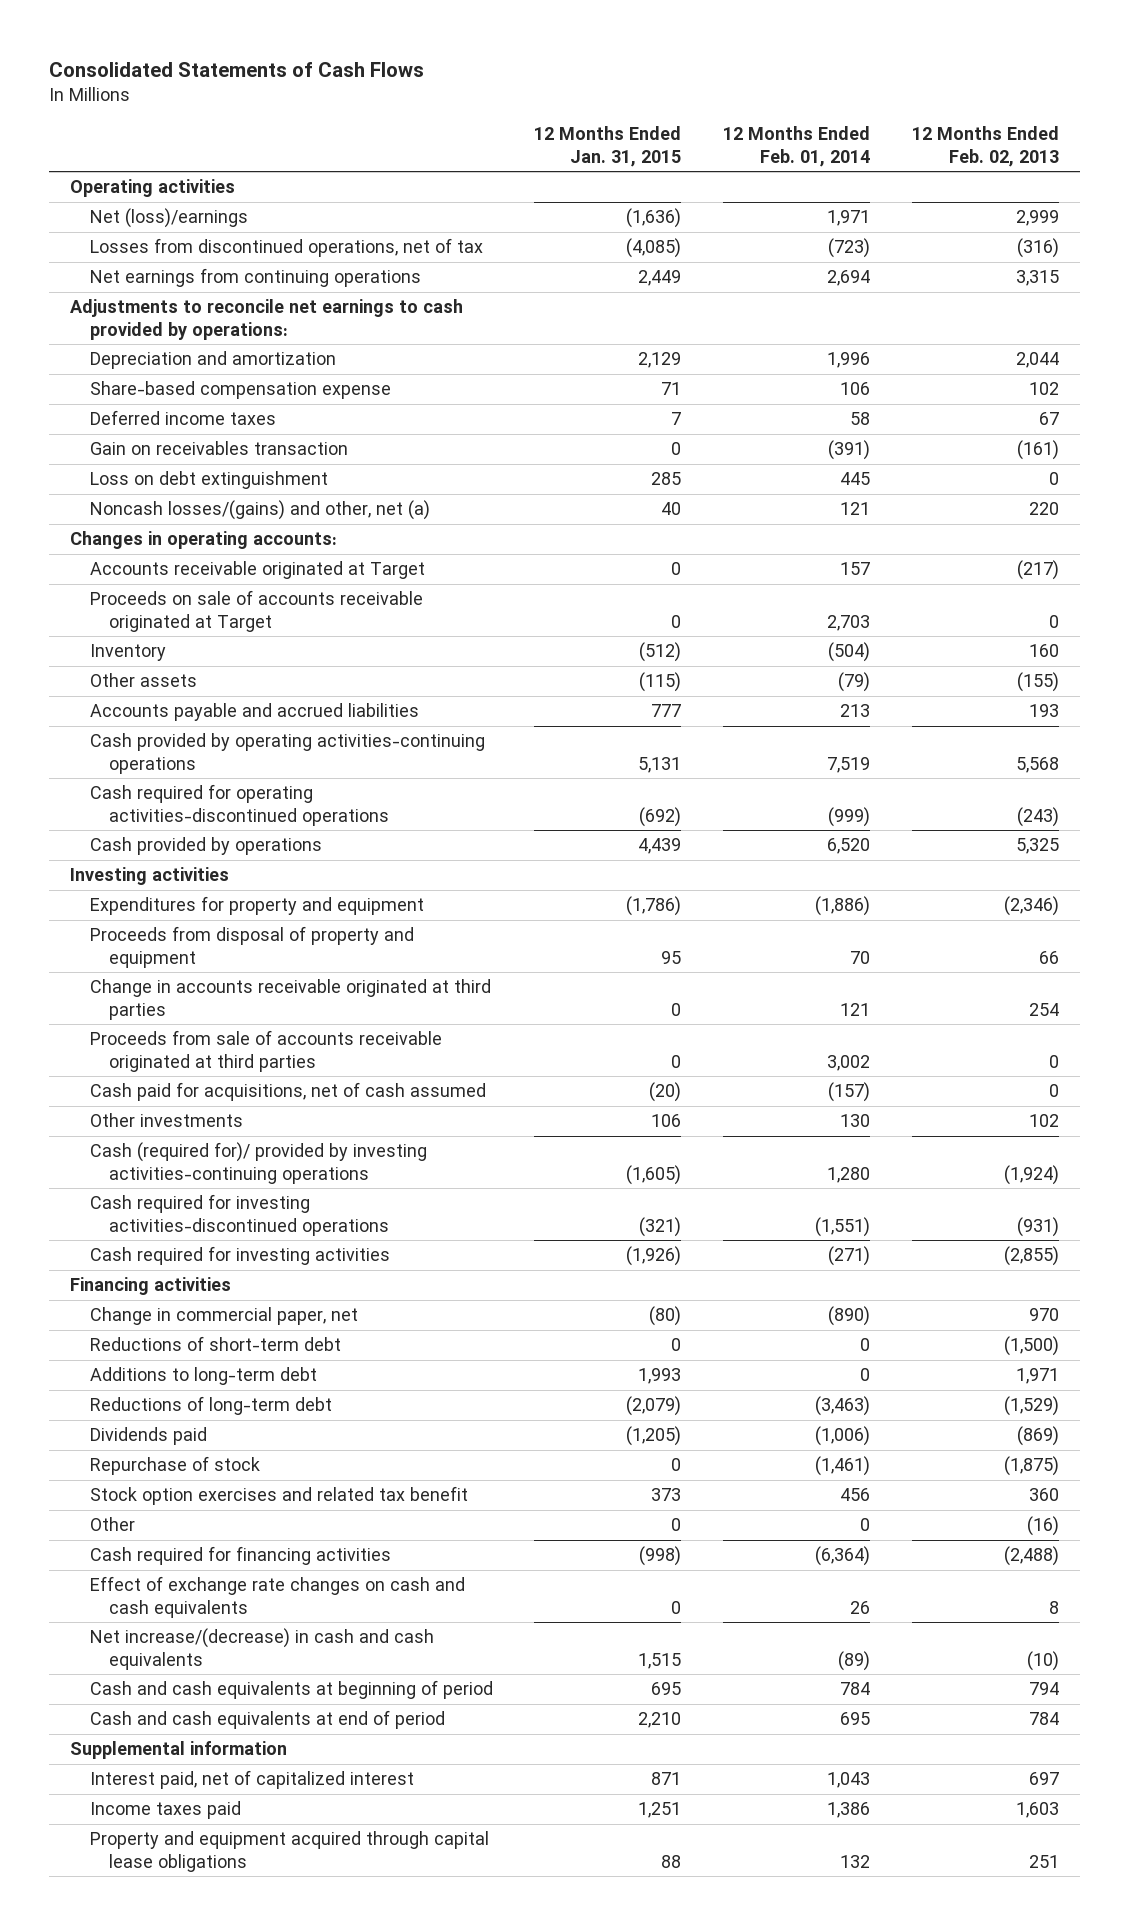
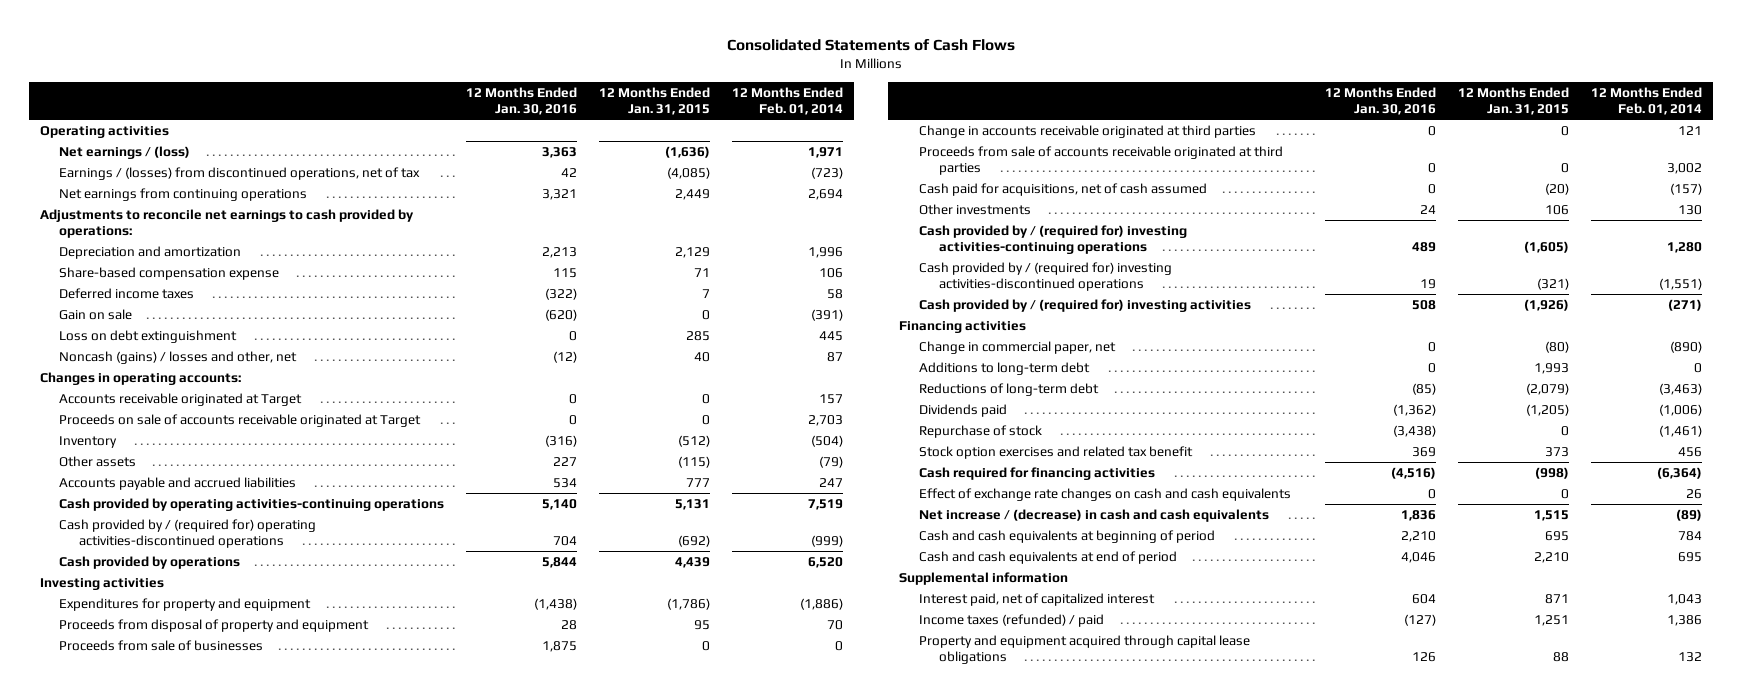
- | 12 Months Ended Jan. 31, 2015 | 12 Months Ended Feb. 01, 2014 | 12 Months Ended Feb. 02, 2013
+ | 12 Months Ended Jan. 30, 2016 | 12 Months Ended Jan. 31, 2015 | 12 Months Ended Feb. 01, 2014
- Net (loss)/earnings | (1,636) | 1,971 | 2,999
- Losses from discontinued operations, net of tax | (4,085) | (723) | (316)
+ Net earnings / (loss) | 3,363 | (1,636) | 1,971
+ Earnings / (losses) from discontinued operations, net of tax | 42 | (4,085) | (723)
- Gain on receivables transaction | 0 | (391) | (161)
+ Gain on sale | (620) | 0 | (391)
- Noncash losses/(gains) and other, net (a) | 40 | 121 | 220
+ Noncash (gains) / losses and other, net | (12) | 40 | 87
- Accounts payable and accrued liabilities | 777 | 213 | 193
+ Accounts payable and accrued liabilities | 534 | 777 | 247
- Cash required for operating activities-discontinued operations | (692) | (999) | (243)
+ Cash provided by / (required for) operating activities-discontinued operations | 704 | (692) | (999)
+ Proceeds from sale of businesses | 1,875 | 0 | 0
- Cash (required for)/ provided by investing activities-continuing operations | (1,605) | 1,280 | (1,924)
- Cash required for investing activities-discontinued operations | (321) | (1,551) | (931)
- Cash required for investing activities | (1,926) | (271) | (2,855)
+ Cash provided by / (required for) investing activities-continuing operations | 489 | (1,605) | 1,280
+ Cash provided by / (required for) investing activities-discontinued operations | 19 | (321) | (1,551)
+ Cash provided by / (required for) investing activities | 508 | (1,926) | (271)
- Reductions of short-term debt | 0 | 0 | (1,500)
- Other | 0 | 0 | (16)
- Net increase/(decrease) in cash and cash equivalents | 1,515 | (89) | (10)
+ Net increase / (decrease) in cash and cash equivalents | 1,836 | 1,515 | (89)
- Income taxes paid | 1,251 | 1,386 | 1,603
+ Income taxes (refunded) / paid | (127) | 1,251 | 1,386

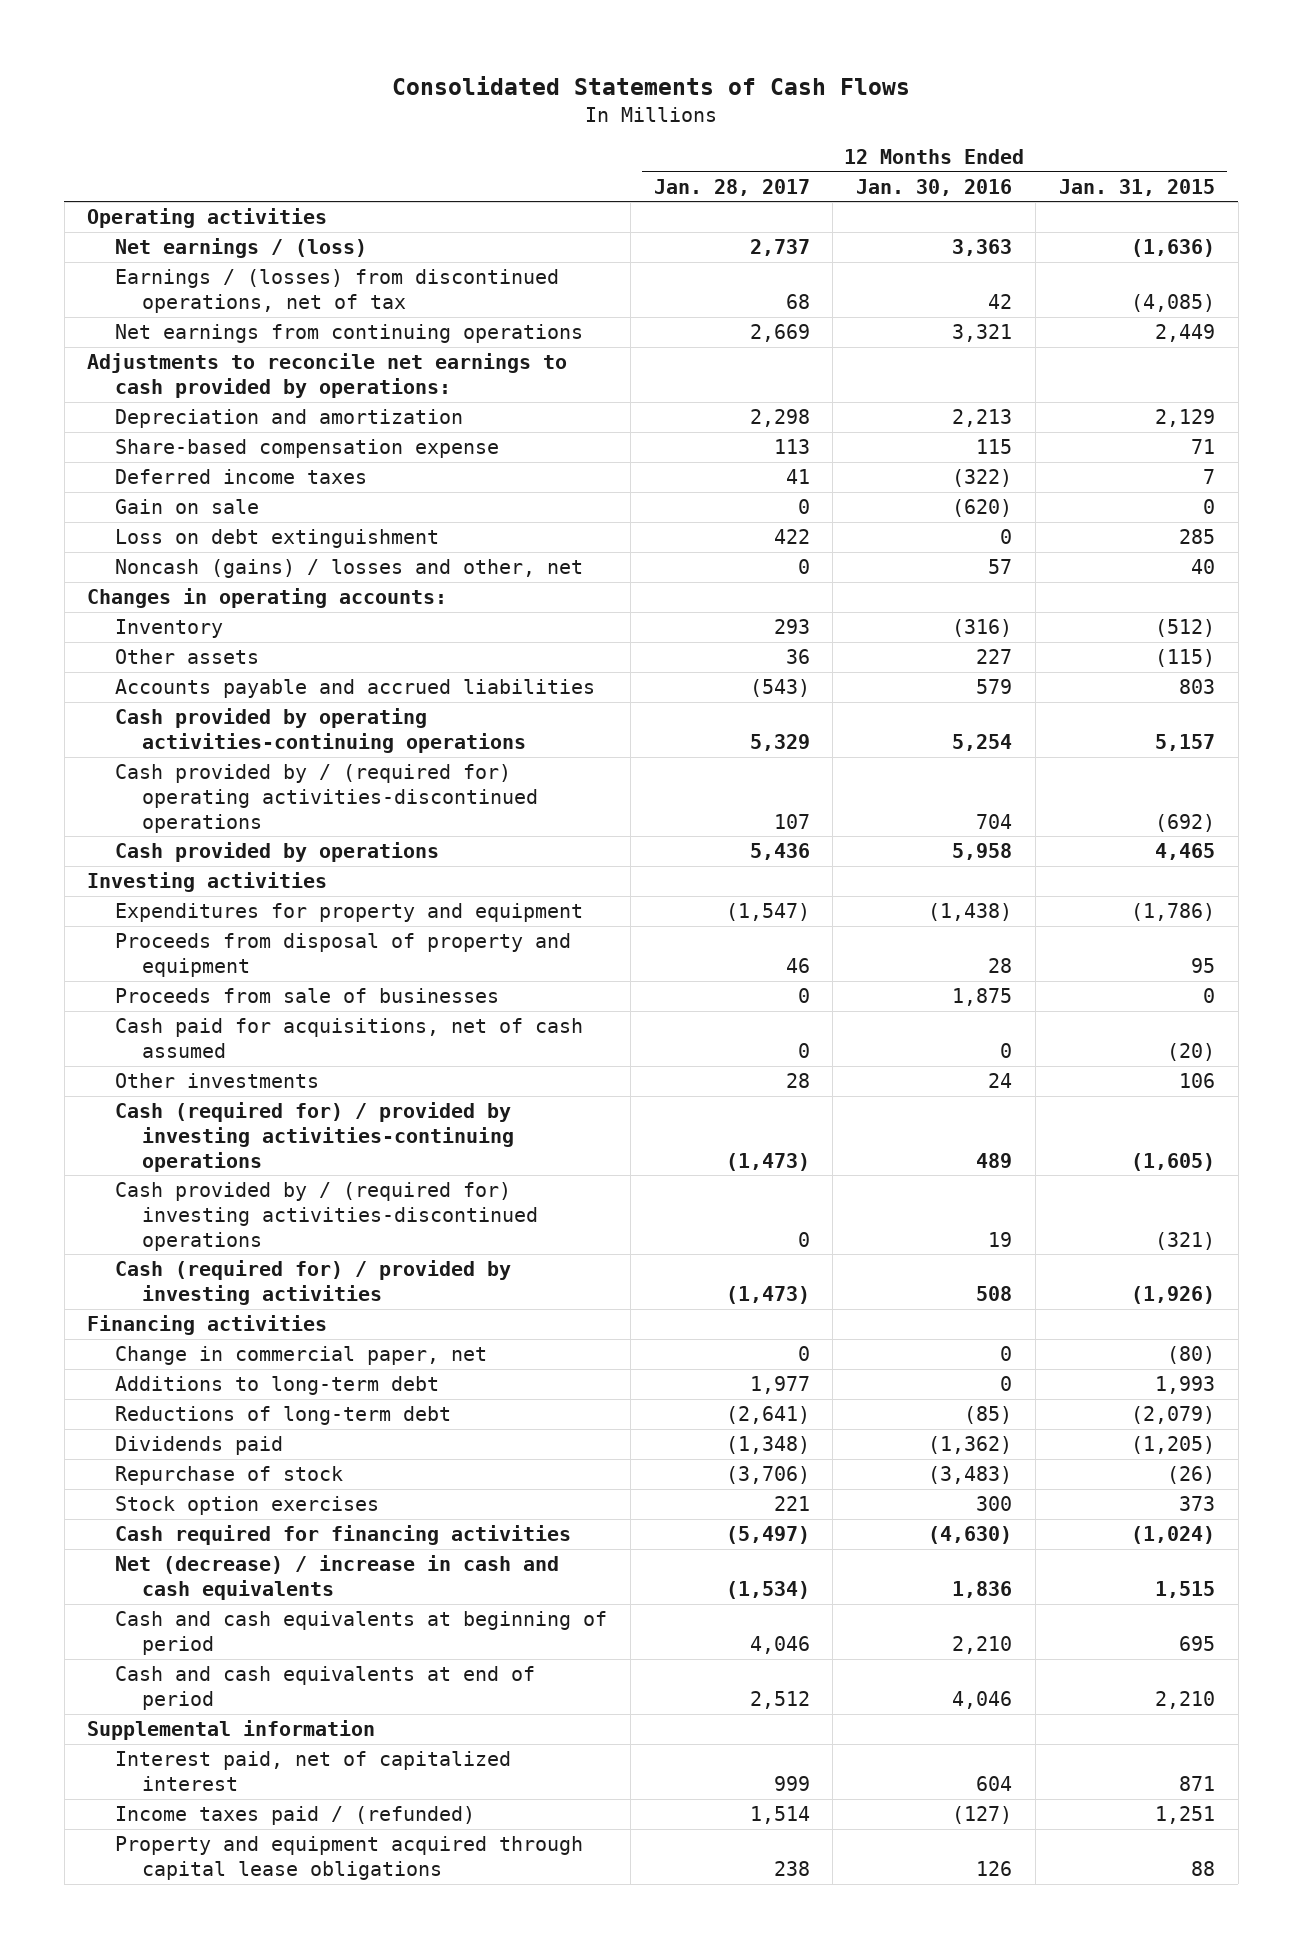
- | 12 Months Ended Jan. 30, 2016 | 12 Months Ended Jan. 31, 2015 | 12 Months Ended Feb. 01, 2014
+ | 12 Months Ended Jan. 28, 2017 | 12 Months Ended Jan. 30, 2016 | 12 Months Ended Jan. 31, 2015
- Noncash (gains) / losses and other, net | (12) | 40 | 87
+ Noncash (gains) / losses and other, net | 0 | 57 | 40
- Accounts receivable originated at Target | 0 | 0 | 157
- Proceeds on sale of accounts receivable originated at Target | 0 | 0 | 2,703
- Accounts payable and accrued liabilities | 534 | 777 | 247
- Cash provided by operating activities-continuing operations | 5,140 | 5,131 | 7,519
+ Accounts payable and accrued liabilities | (543) | 579 | 803
+ Cash provided by operating activities-continuing operations | 5,329 | 5,254 | 5,157
- Cash provided by operations | 5,844 | 4,439 | 6,520
+ Cash provided by operations | 5,436 | 5,958 | 4,465
- Change in accounts receivable originated at third parties | 0 | 0 | 121
- Proceeds from sale of accounts receivable originated at third parties | 0 | 0 | 3,002
- Cash provided by / (required for) investing activities-continuing operations | 489 | (1,605) | 1,280
+ Cash (required for) / provided by investing activities-continuing operations | (1,473) | 489 | (1,605)
- Cash provided by / (required for) investing activities | 508 | (1,926) | (271)
+ Cash (required for) / provided by investing activities | (1,473) | 508 | (1,926)
- Repurchase of stock | (3,438) | 0 | (1,461)
- Stock option exercises and related tax benefit | 369 | 373 | 456
- Cash required for financing activities | (4,516) | (998) | (6,364)
- Effect of exchange rate changes on cash and cash equivalents | 0 | 0 | 26
- Net increase / (decrease) in cash and cash equivalents | 1,836 | 1,515 | (89)
+ Repurchase of stock | (3,706) | (3,483) | (26)
+ Stock option exercises | 221 | 300 | 373
+ Cash required for financing activities | (5,497) | (4,630) | (1,024)
+ Net (decrease) / increase in cash and cash equivalents | (1,534) | 1,836 | 1,515
- Income taxes (refunded) / paid | (127) | 1,251 | 1,386
+ Income taxes paid / (refunded) | 1,514 | (127) | 1,251

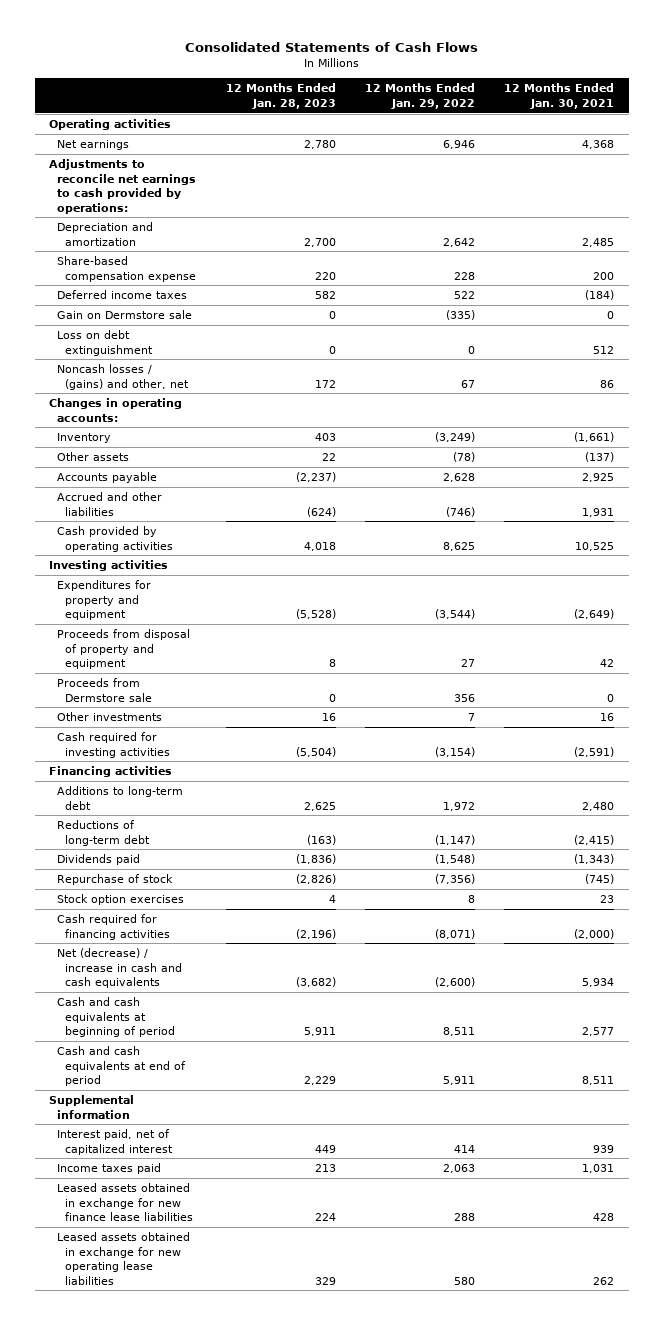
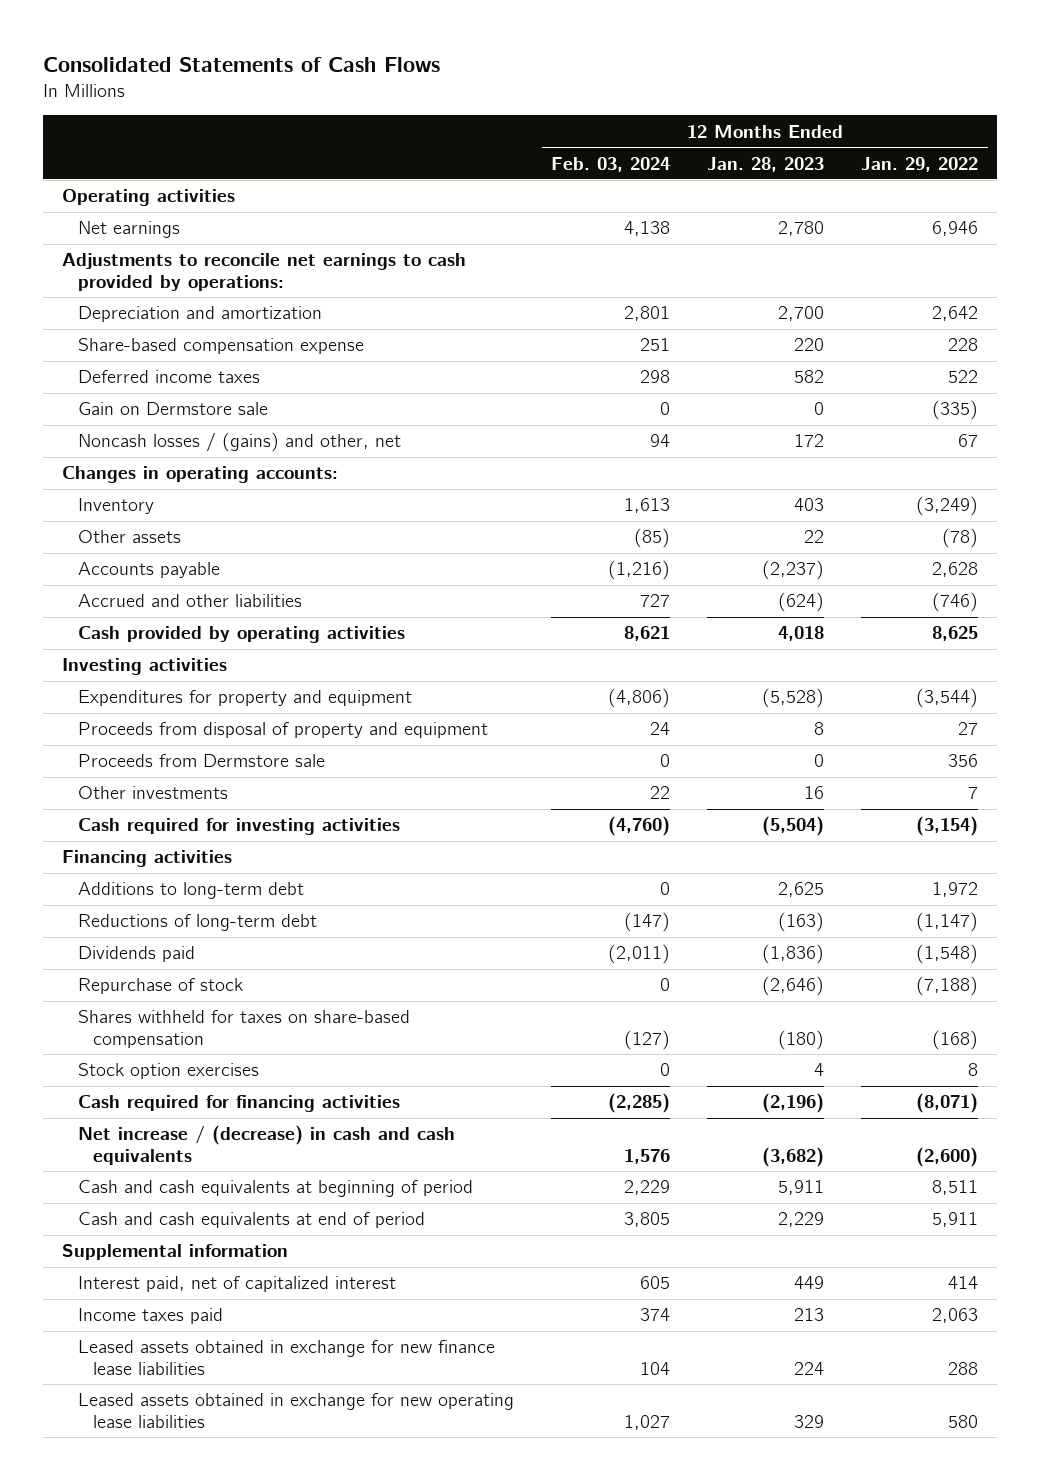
- | 12 Months Ended Jan. 28, 2023 | 12 Months Ended Jan. 29, 2022 | 12 Months Ended Jan. 30, 2021
+ | 12 Months Ended Feb. 03, 2024 | 12 Months Ended Jan. 28, 2023 | 12 Months Ended Jan. 29, 2022
- Loss on debt extinguishment | 0 | 0 | 512
- Repurchase of stock | (2,826) | (7,356) | (745)
+ Repurchase of stock | 0 | (2,646) | (7,188)
+ Shares withheld for taxes on share-based compensation | (127) | (180) | (168)
- Net (decrease) / increase in cash and cash equivalents | (3,682) | (2,600) | 5,934
+ Net increase / (decrease) in cash and cash equivalents | 1,576 | (3,682) | (2,600)

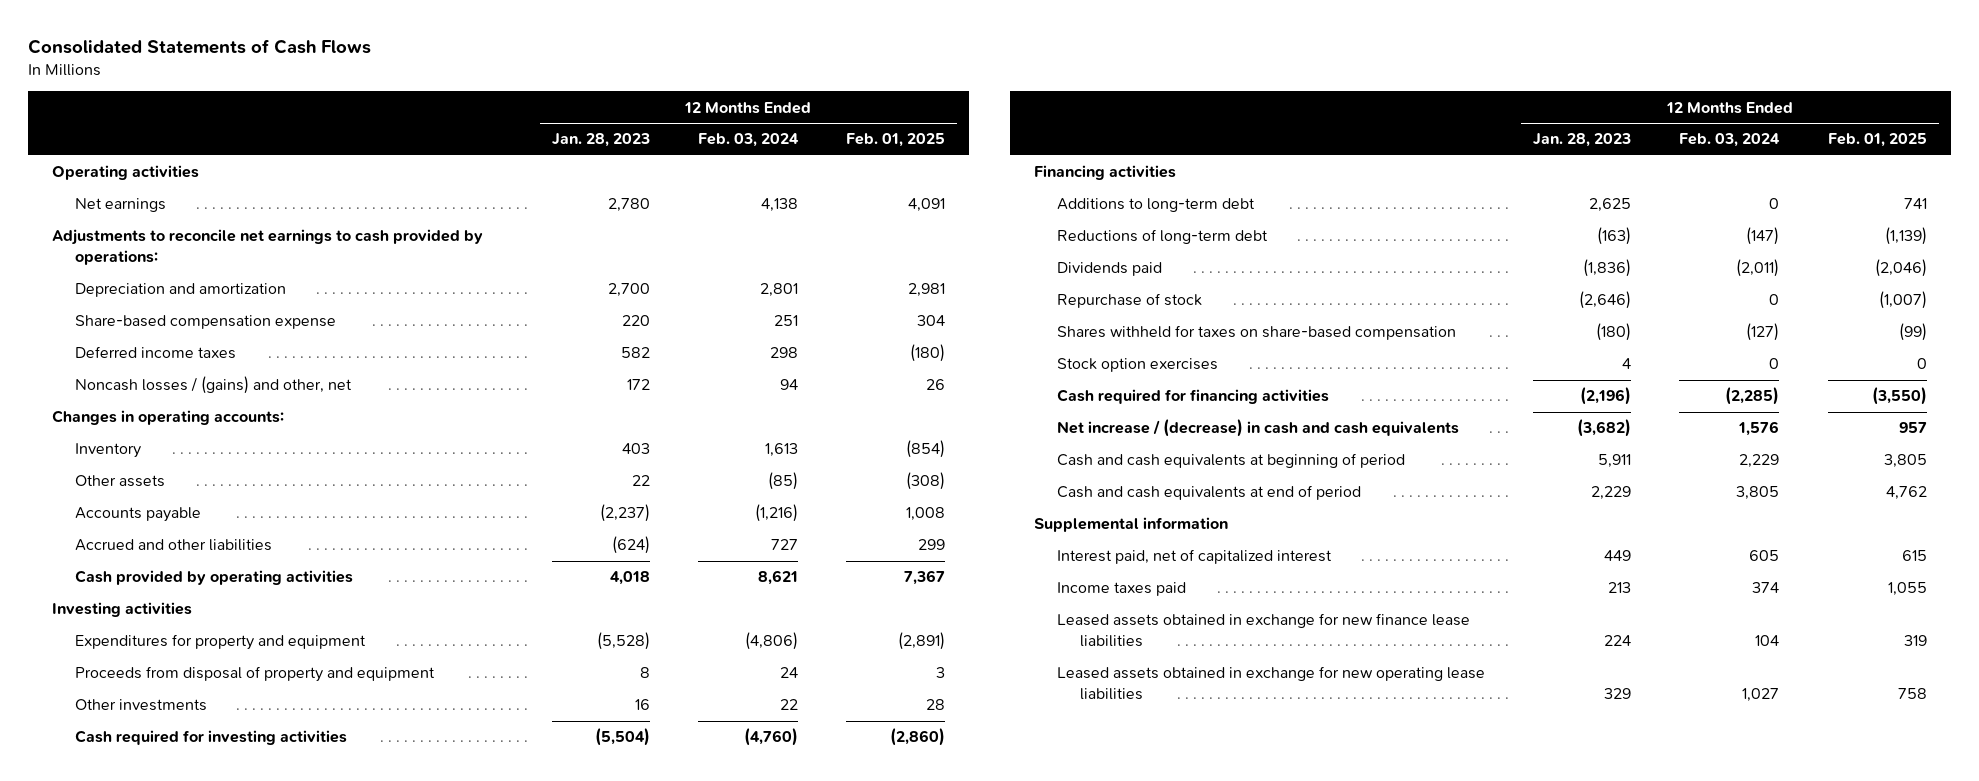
- | 12 Months Ended Feb. 03, 2024 | 12 Months Ended Jan. 28, 2023 | 12 Months Ended Jan. 29, 2022
+ | 12 Months Ended Jan. 28, 2023 | 12 Months Ended Feb. 03, 2024 | 12 Months Ended Feb. 01, 2025
- Gain on Dermstore sale | 0 | 0 | (335)
- Proceeds from Dermstore sale | 0 | 0 | 356

